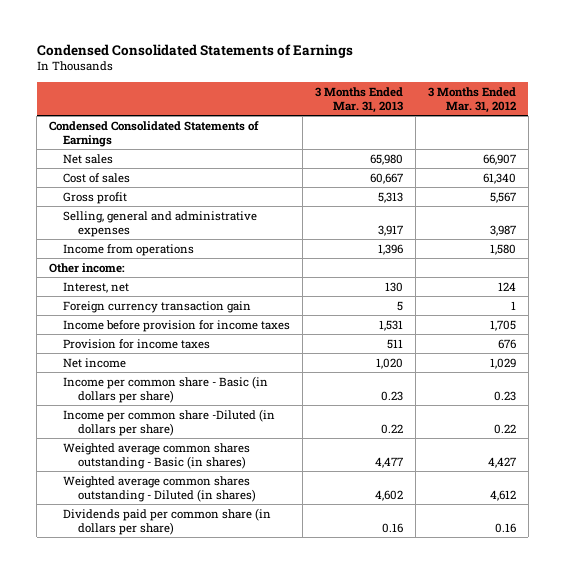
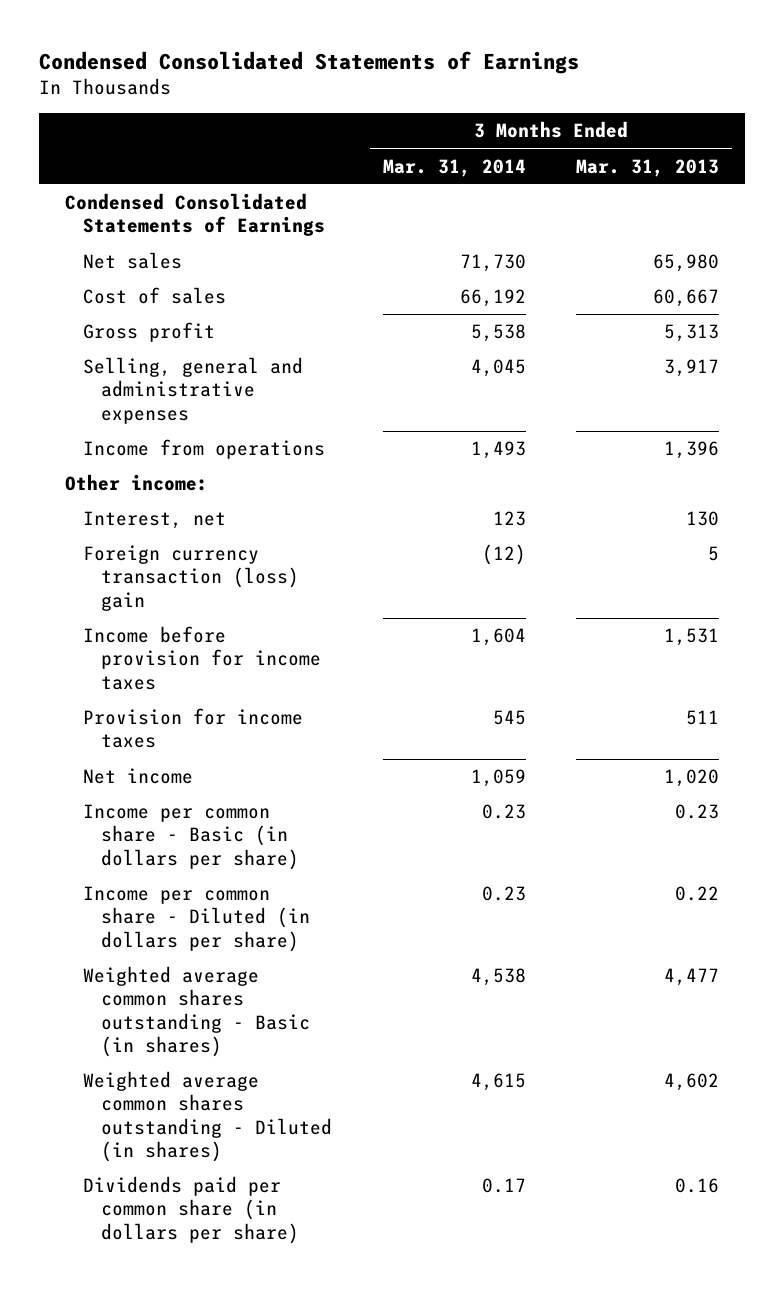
- | 3 Months Ended Mar. 31, 2013 | 3 Months Ended Mar. 31, 2012
+ | 3 Months Ended Mar. 31, 2014 | 3 Months Ended Mar. 31, 2013
- Foreign currency transaction gain | 5 | 1
+ Foreign currency transaction (loss) gain | (12) | 5
- Income per common share -Diluted (in dollars per share) | 0.22 | 0.22
+ Income per common share - Diluted (in dollars per share) | 0.23 | 0.22

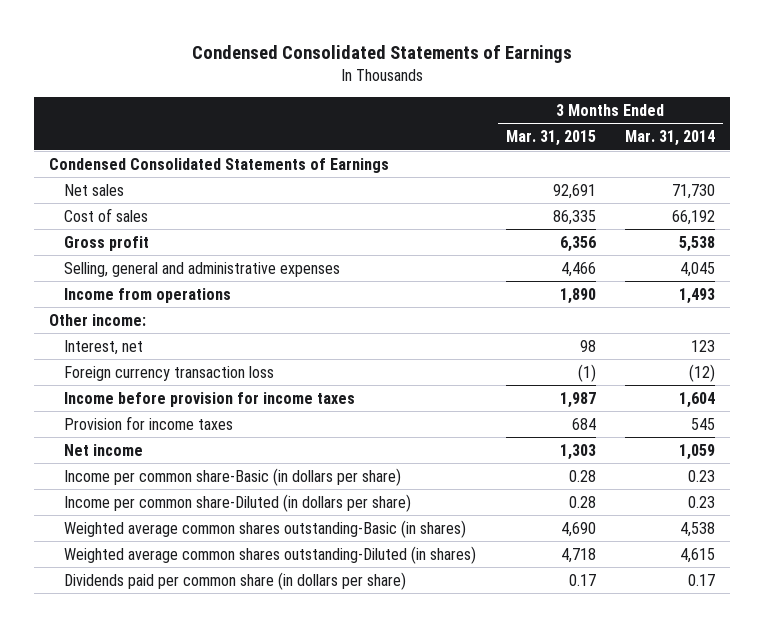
- | 3 Months Ended Mar. 31, 2014 | 3 Months Ended Mar. 31, 2013
+ | 3 Months Ended Mar. 31, 2015 | 3 Months Ended Mar. 31, 2014
- Foreign currency transaction (loss) gain | (12) | 5
+ Foreign currency transaction loss | (1) | (12)
- Income per common share - Basic (in dollars per share) | 0.23 | 0.23
- Income per common share - Diluted (in dollars per share) | 0.23 | 0.22
- Weighted average common shares outstanding - Basic (in shares) | 4,538 | 4,477
- Weighted average common shares outstanding - Diluted (in shares) | 4,615 | 4,602
+ Income per common share-Basic (in dollars per share) | 0.28 | 0.23
+ Income per common share-Diluted (in dollars per share) | 0.28 | 0.23
+ Weighted average common shares outstanding-Basic (in shares) | 4,690 | 4,538
+ Weighted average common shares outstanding-Diluted (in shares) | 4,718 | 4,615

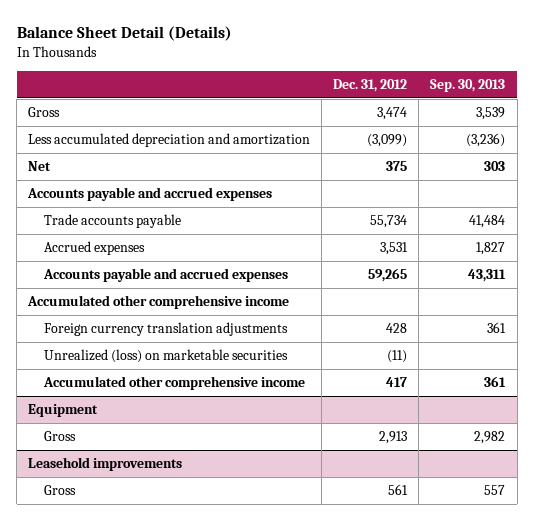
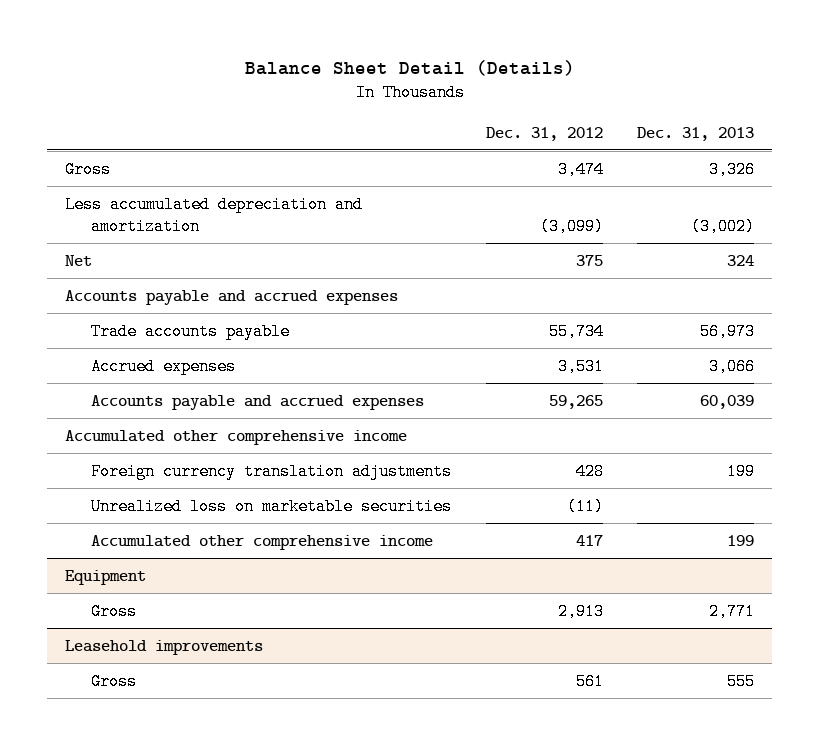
- | Dec. 31, 2012 | Sep. 30, 2013
+ | Dec. 31, 2012 | Dec. 31, 2013
- Unrealized (loss) on marketable securities | (11) |
+ Unrealized loss on marketable securities | (11) |

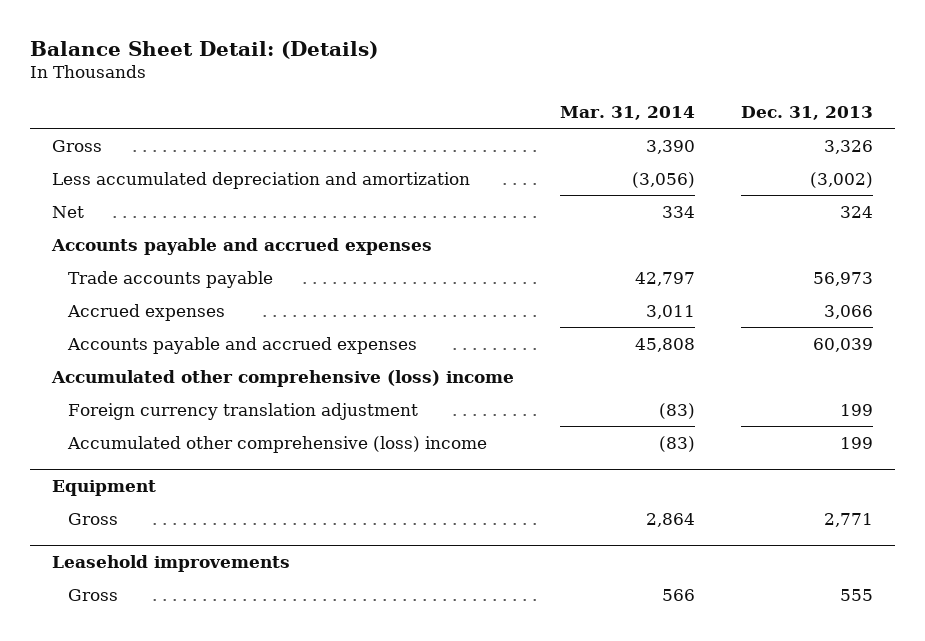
- Balance Sheet Detail (Details)
+ Balance Sheet Detail: (Details)
- | Dec. 31, 2012 | Dec. 31, 2013
+ | Mar. 31, 2014 | Dec. 31, 2013
- Accumulated other comprehensive income
- Foreign currency translation adjustments | 428 | 199
- Unrealized loss on marketable securities | (11) |
- Accumulated other comprehensive income | 417 | 199
+ Accumulated other comprehensive (loss) income
+ Foreign currency translation adjustment | (83) | 199
+ Accumulated other comprehensive (loss) income | (83) | 199

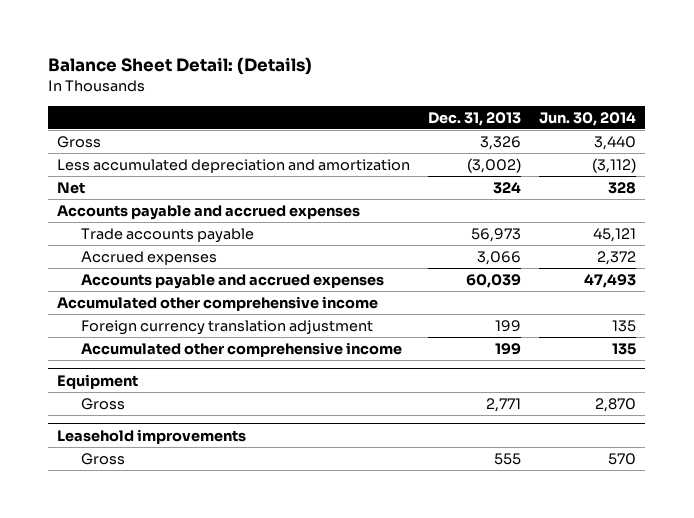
- | Mar. 31, 2014 | Dec. 31, 2013
+ | Dec. 31, 2013 | Jun. 30, 2014
- Accumulated other comprehensive (loss) income
+ Accumulated other comprehensive income
- Accumulated other comprehensive (loss) income | (83) | 199
+ Accumulated other comprehensive income | 199 | 135

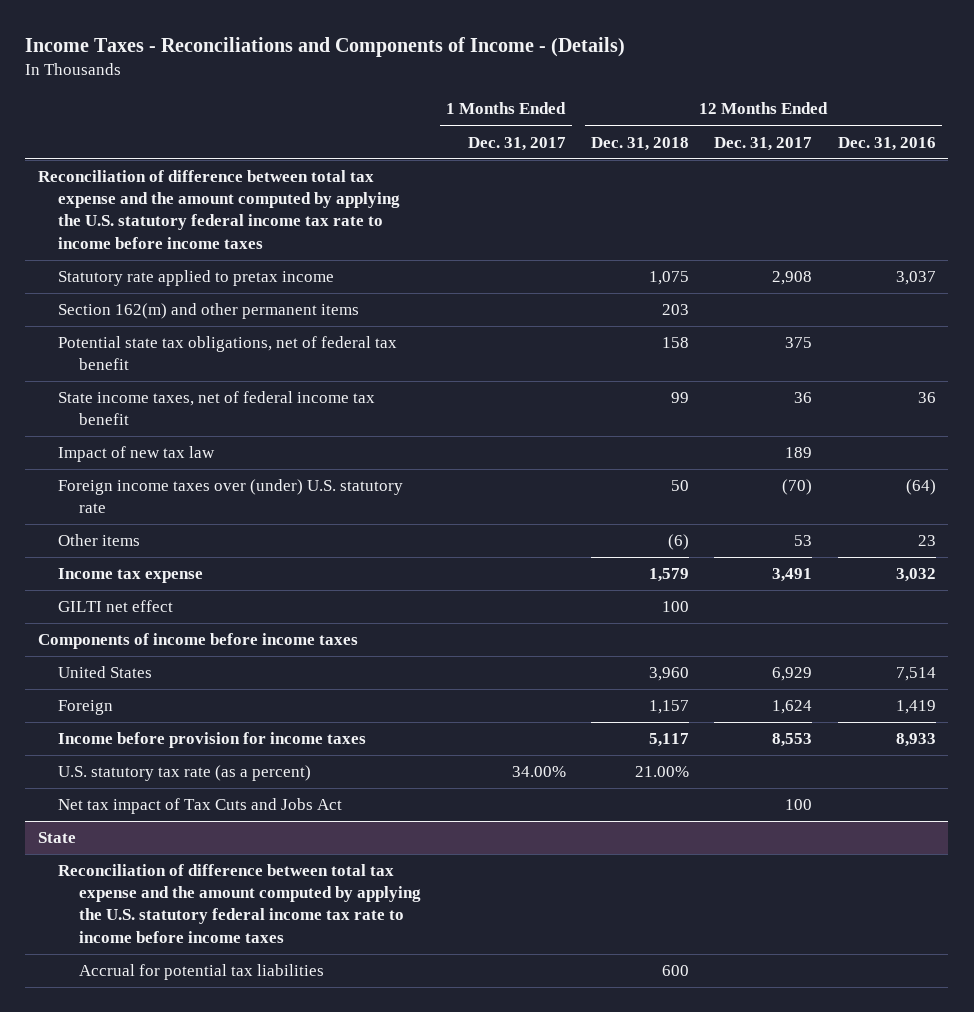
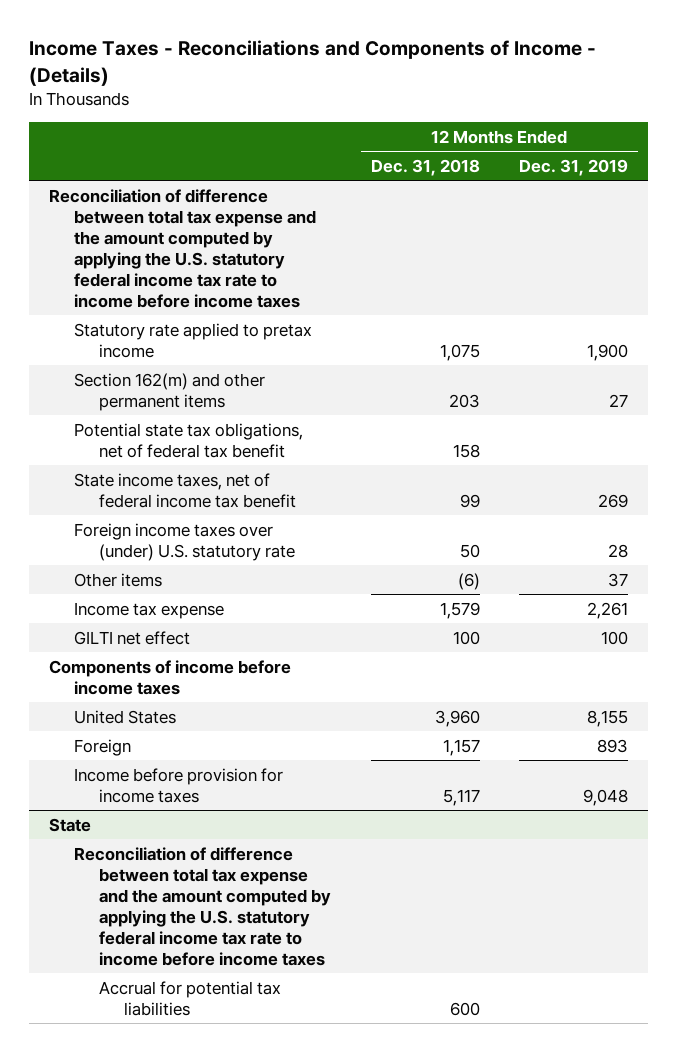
- | 1 Months Ended Dec. 31, 2017 | 12 Months Ended Dec. 31, 2018 | 12 Months Ended Dec. 31, 2017 | 12 Months Ended Dec. 31, 2016
+ | 12 Months Ended Dec. 31, 2018 | 12 Months Ended Dec. 31, 2019
- Impact of new tax law | | | 189 |
- U.S. statutory tax rate (as a percent) | 34.00% | 21.00% | |
- Net tax impact of Tax Cuts and Jobs Act | | | 100 |

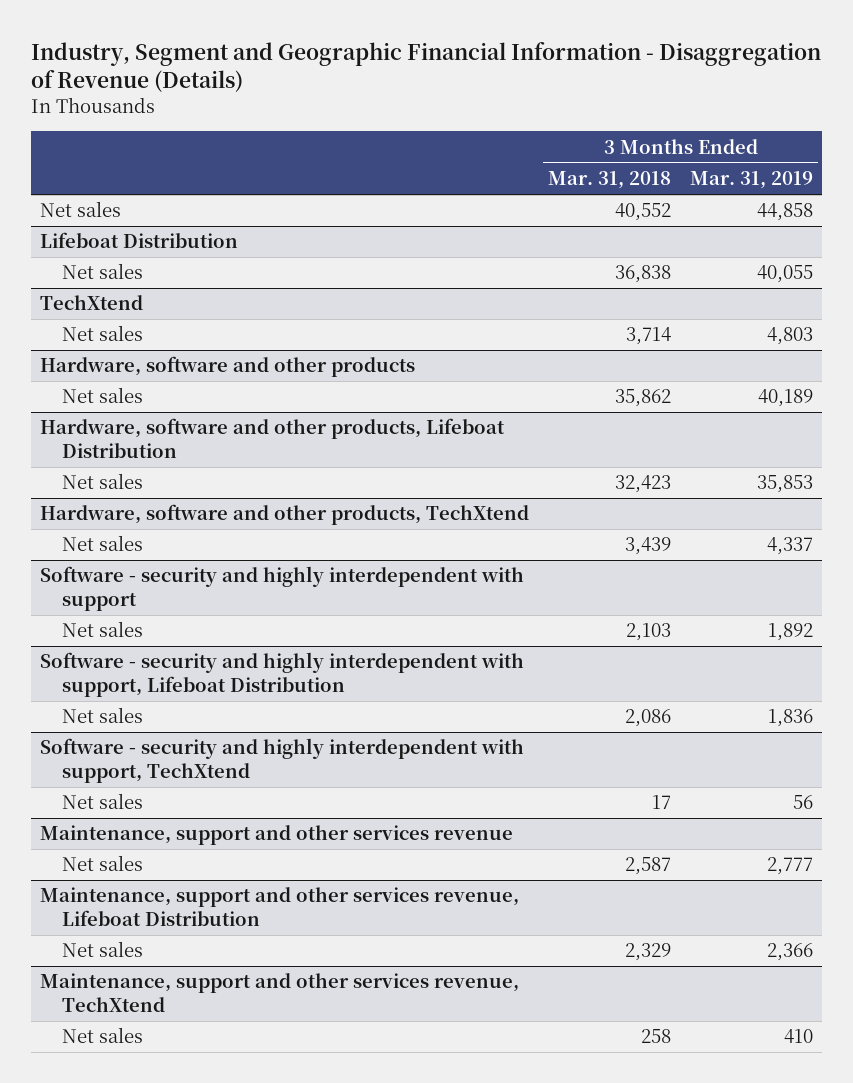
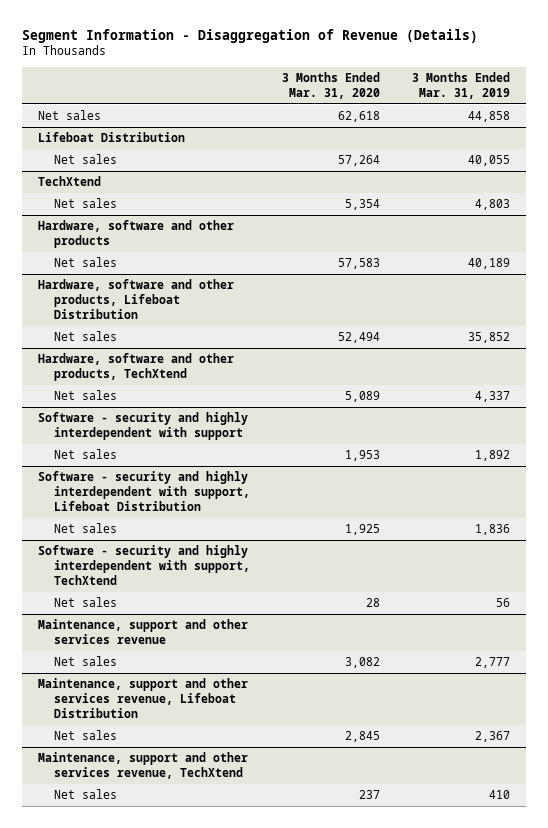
- Industry, Segment and Geographic Financial Information - Disaggregation of Revenue (Details)
+ Segment Information - Disaggregation of Revenue (Details)
- | 3 Months Ended Mar. 31, 2018 | 3 Months Ended Mar. 31, 2019
+ | 3 Months Ended Mar. 31, 2020 | 3 Months Ended Mar. 31, 2019
@ Hardware, software and other products, Lifeboat Distribution
- Net sales | 32,423 | 35,853
+ Net sales | 52,494 | 35,852
@ Maintenance, support and other services revenue, Lifeboat Distribution
- Net sales | 2,329 | 2,366
+ Net sales | 2,845 | 2,367

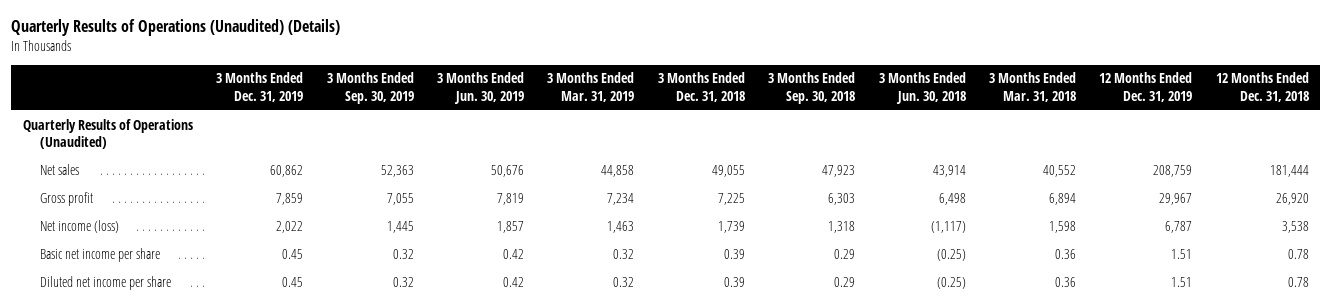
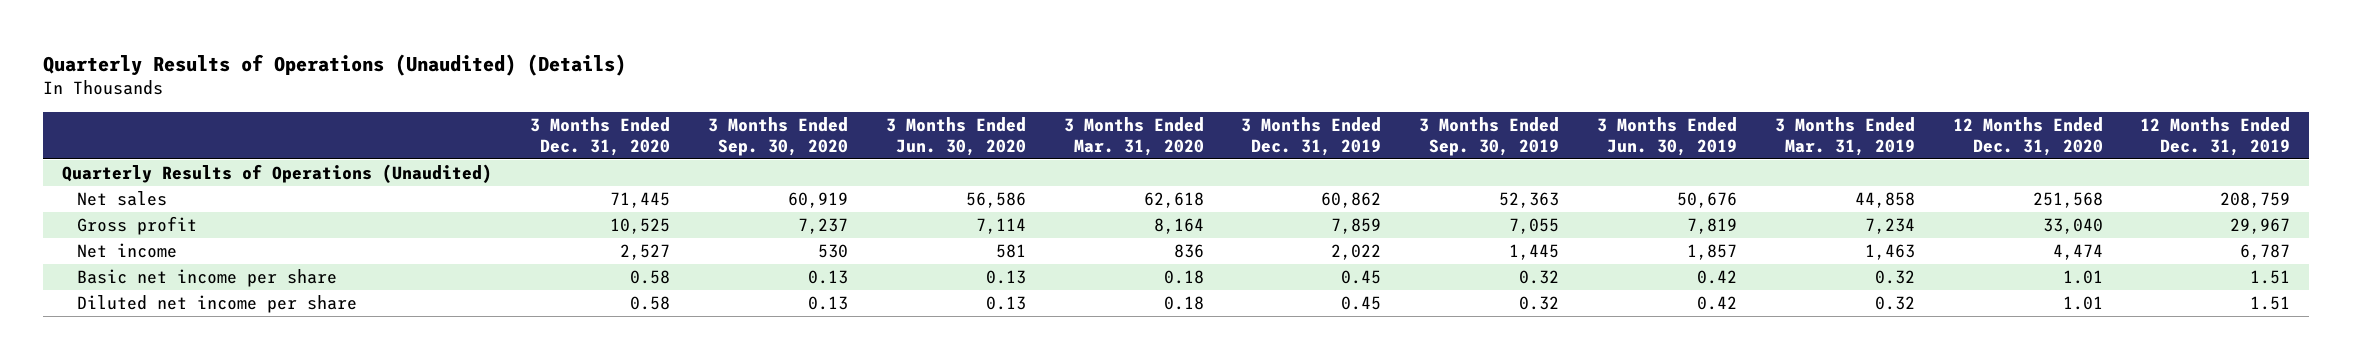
- | 3 Months Ended Dec. 31, 2019 | 3 Months Ended Sep. 30, 2019 | 3 Months Ended Jun. 30, 2019 | 3 Months Ended Mar. 31, 2019 | 3 Months Ended Dec. 31, 2018 | 3 Months Ended Sep. 30, 2018 | 3 Months Ended Jun. 30, 2018 | 3 Months Ended Mar. 31, 2018 | 12 Months Ended Dec. 31, 2019 | 12 Months Ended Dec. 31, 2018
+ | 3 Months Ended Dec. 31, 2020 | 3 Months Ended Sep. 30, 2020 | 3 Months Ended Jun. 30, 2020 | 3 Months Ended Mar. 31, 2020 | 3 Months Ended Dec. 31, 2019 | 3 Months Ended Sep. 30, 2019 | 3 Months Ended Jun. 30, 2019 | 3 Months Ended Mar. 31, 2019 | 12 Months Ended Dec. 31, 2020 | 12 Months Ended Dec. 31, 2019
- Net income (loss) | 2,022 | 1,445 | 1,857 | 1,463 | 1,739 | 1,318 | (1,117) | 1,598 | 6,787 | 3,538
+ Net income | 2,527 | 530 | 581 | 836 | 2,022 | 1,445 | 1,857 | 1,463 | 4,474 | 6,787

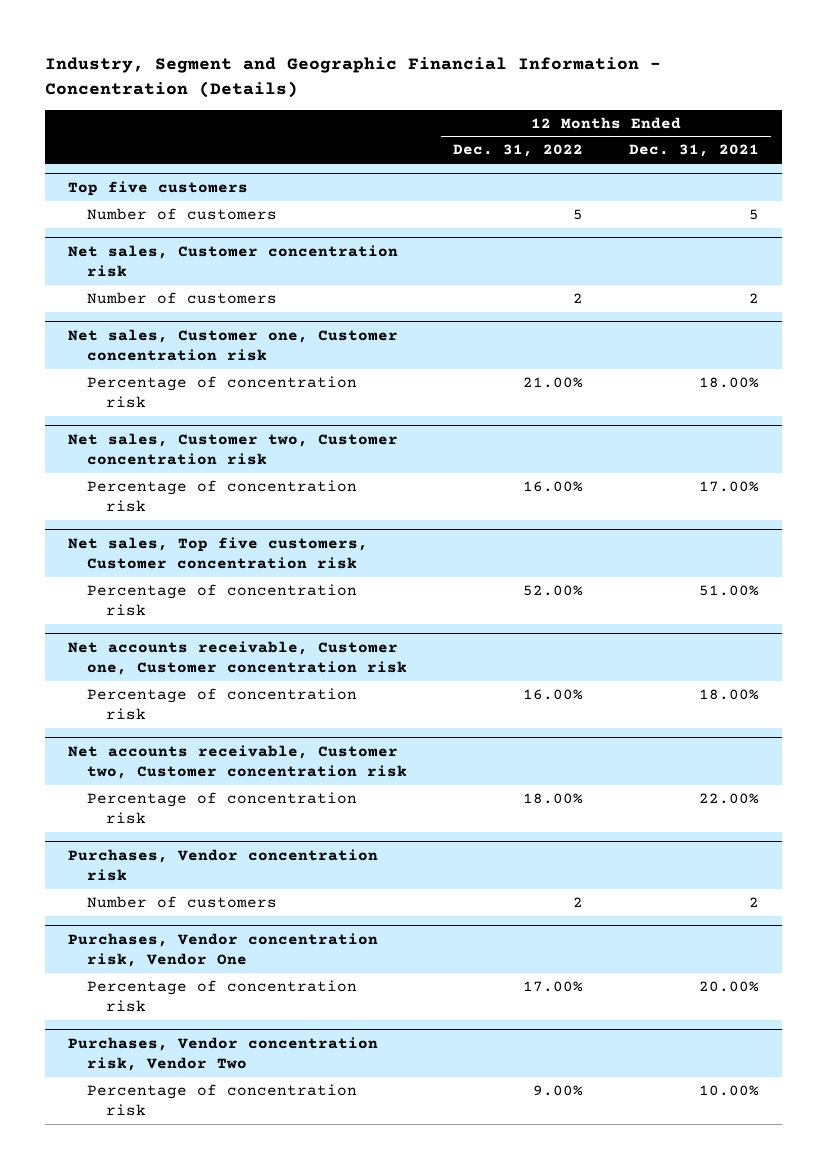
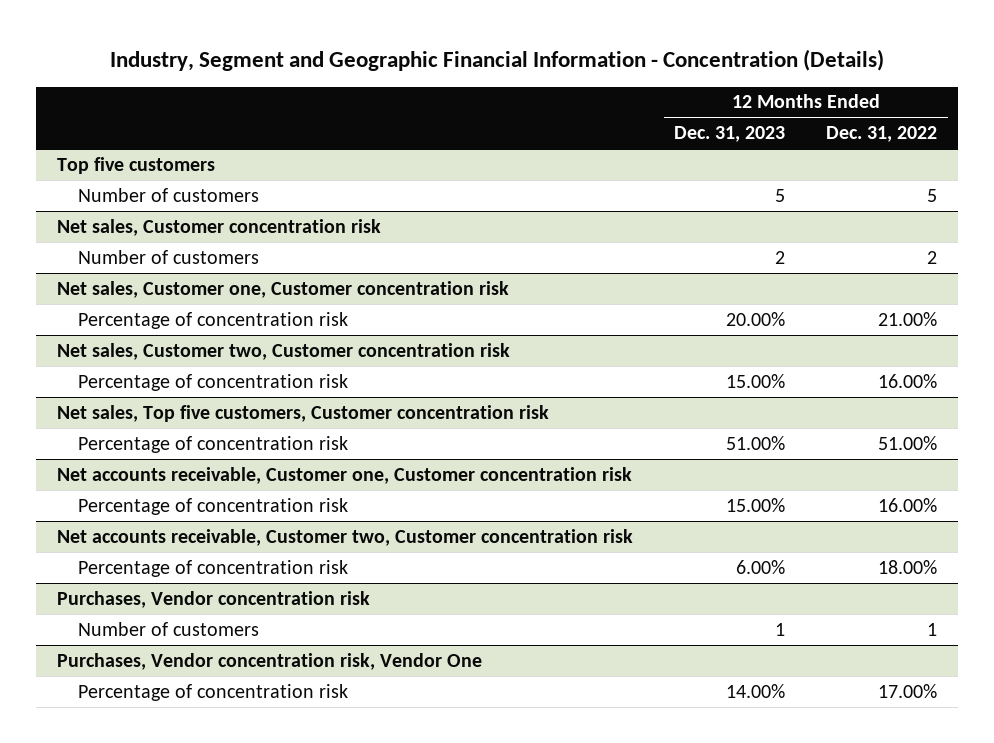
- | 12 Months Ended Dec. 31, 2022 | 12 Months Ended Dec. 31, 2021
+ | 12 Months Ended Dec. 31, 2023 | 12 Months Ended Dec. 31, 2022
@ Net sales, Top five customers, Customer concentration risk
- Percentage of concentration risk | 52.00% | 51.00%
+ Percentage of concentration risk | 51.00% | 51.00%
@ Purchases, Vendor concentration risk
- Number of customers | 2 | 2
+ Number of customers | 1 | 1
- Purchases, Vendor concentration risk, Vendor Two
- Percentage of concentration risk | 9.00% | 10.00%

